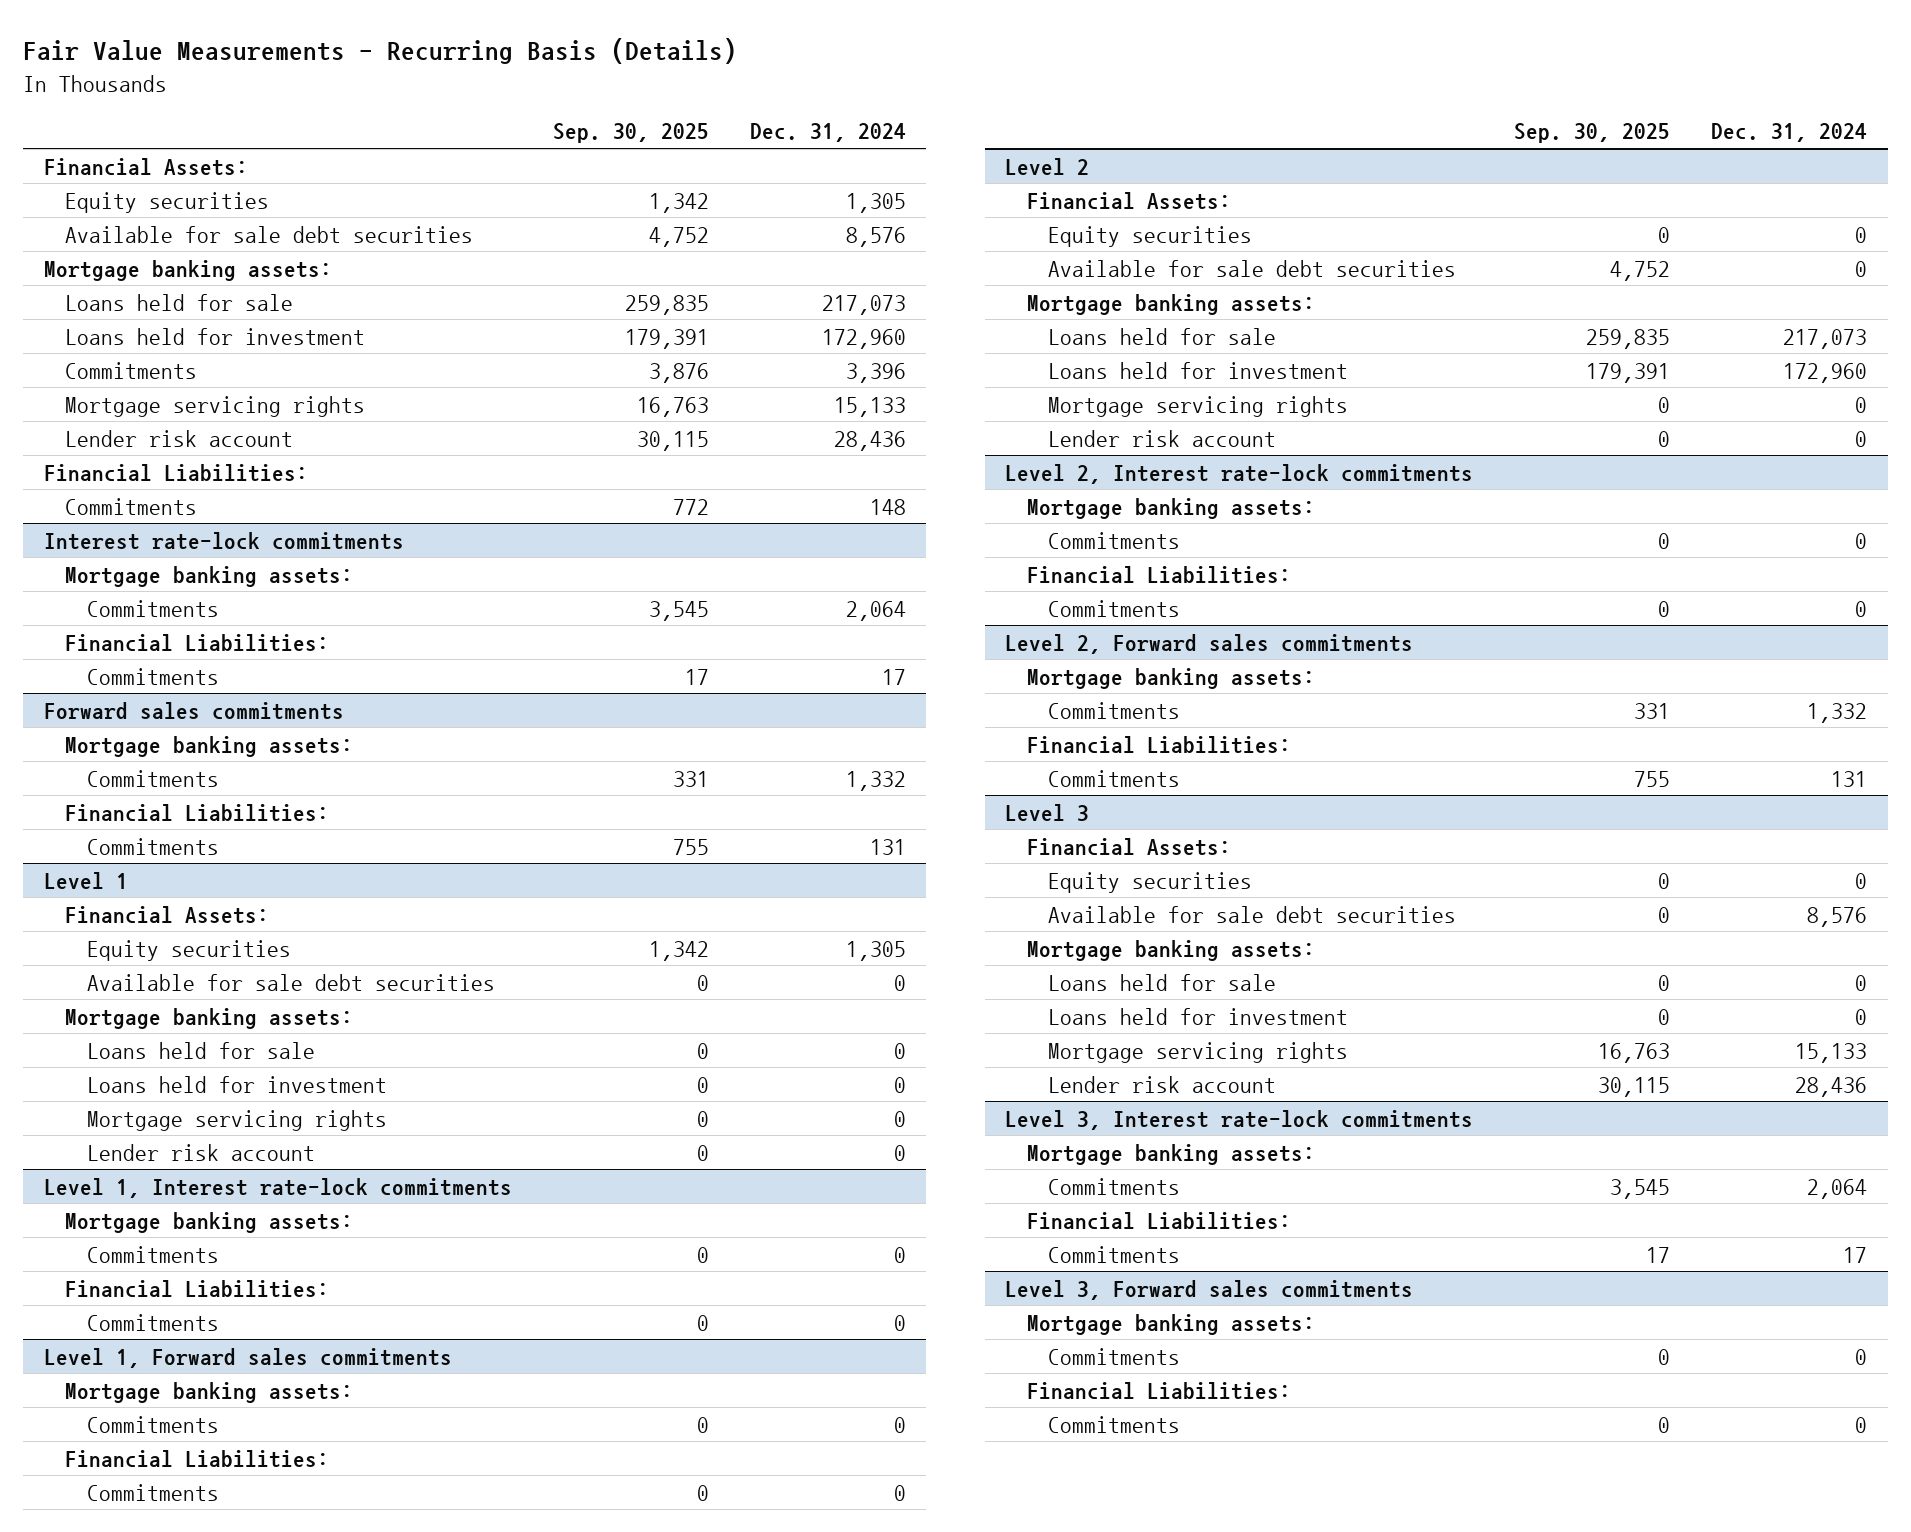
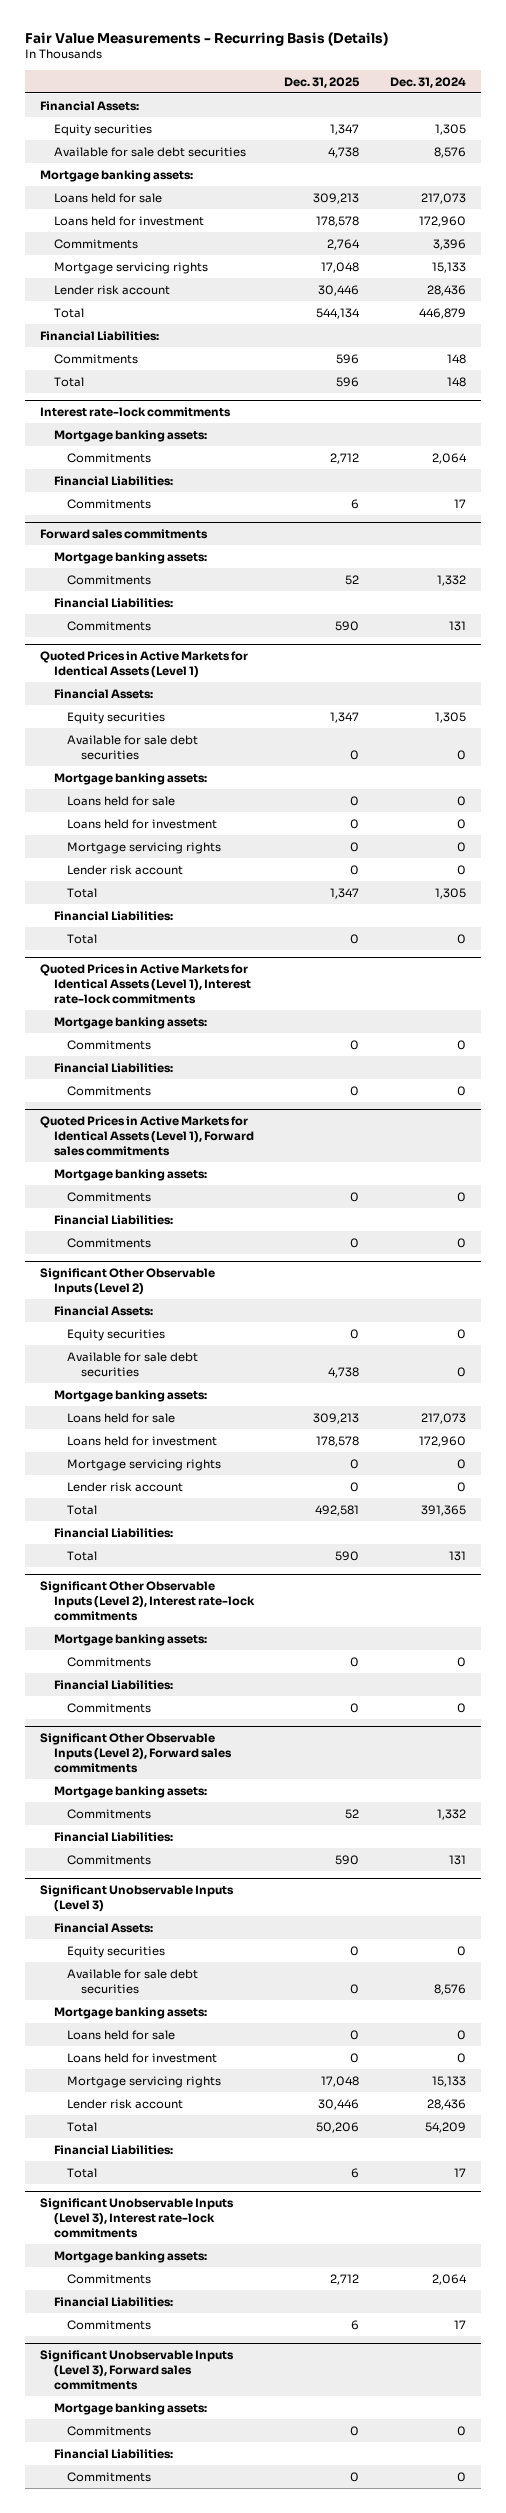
- | Sep. 30, 2025 | Dec. 31, 2024
+ | Dec. 31, 2025 | Dec. 31, 2024
+ Total | 544,134 | 446,879
+ Total | 596 | 148
- Level 1
+ Quoted Prices in Active Markets for Identical Assets (Level 1)
- Level 1, Interest rate-lock commitments
+ Total | 1,347 | 1,305
+ Financial Liabilities:
+ Total | 0 | 0
+ Quoted Prices in Active Markets for Identical Assets (Level 1), Interest rate-lock commitments
- Level 1, Forward sales commitments
+ Quoted Prices in Active Markets for Identical Assets (Level 1), Forward sales commitments
- Level 2
+ Significant Other Observable Inputs (Level 2)
- Level 2, Interest rate-lock commitments
+ Total | 492,581 | 391,365
+ Financial Liabilities:
+ Total | 590 | 131
+ Significant Other Observable Inputs (Level 2), Interest rate-lock commitments
- Level 2, Forward sales commitments
+ Significant Other Observable Inputs (Level 2), Forward sales commitments
- Level 3
+ Significant Unobservable Inputs (Level 3)
- Level 3, Interest rate-lock commitments
+ Total | 50,206 | 54,209
+ Financial Liabilities:
+ Total | 6 | 17
+ Significant Unobservable Inputs (Level 3), Interest rate-lock commitments
- Level 3, Forward sales commitments
+ Significant Unobservable Inputs (Level 3), Forward sales commitments

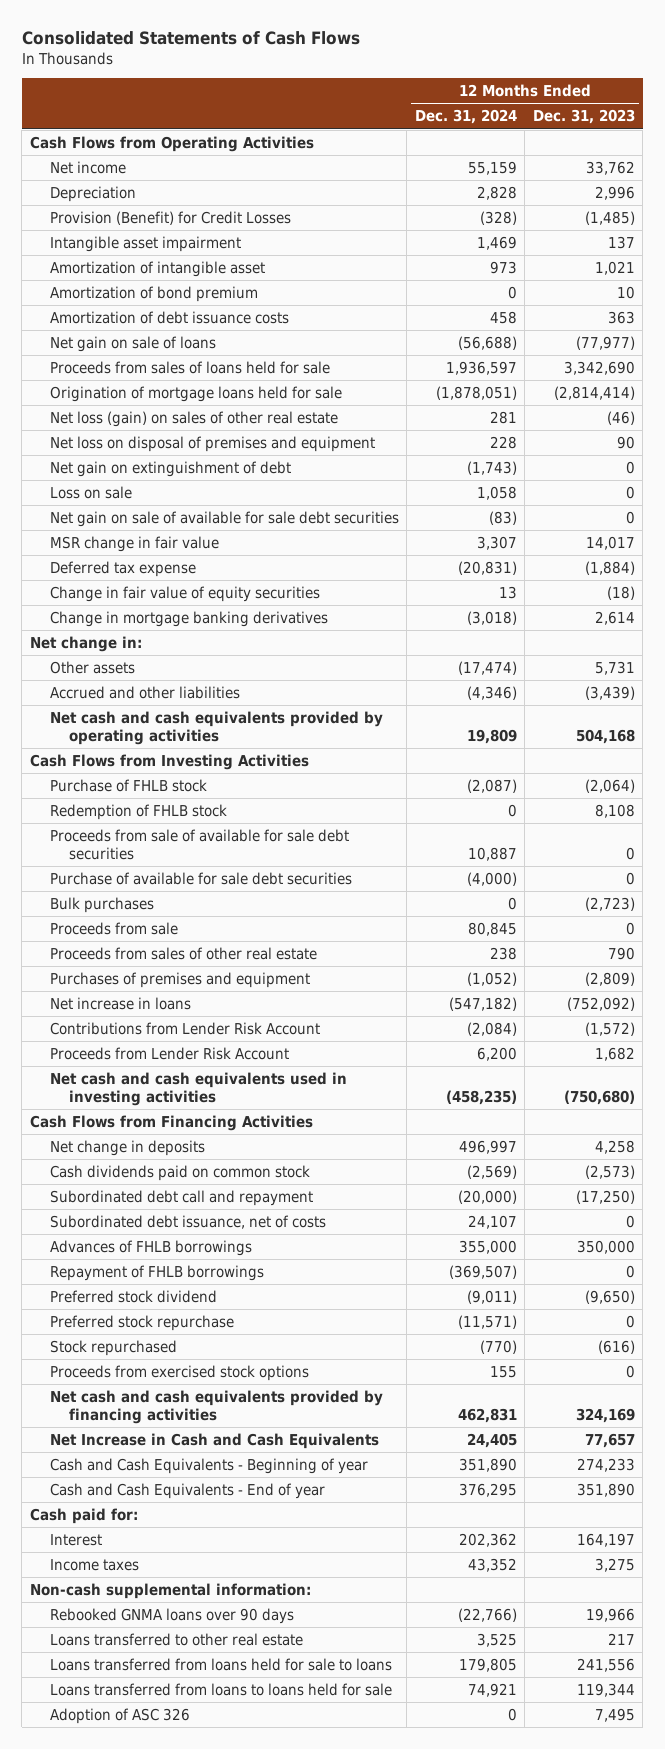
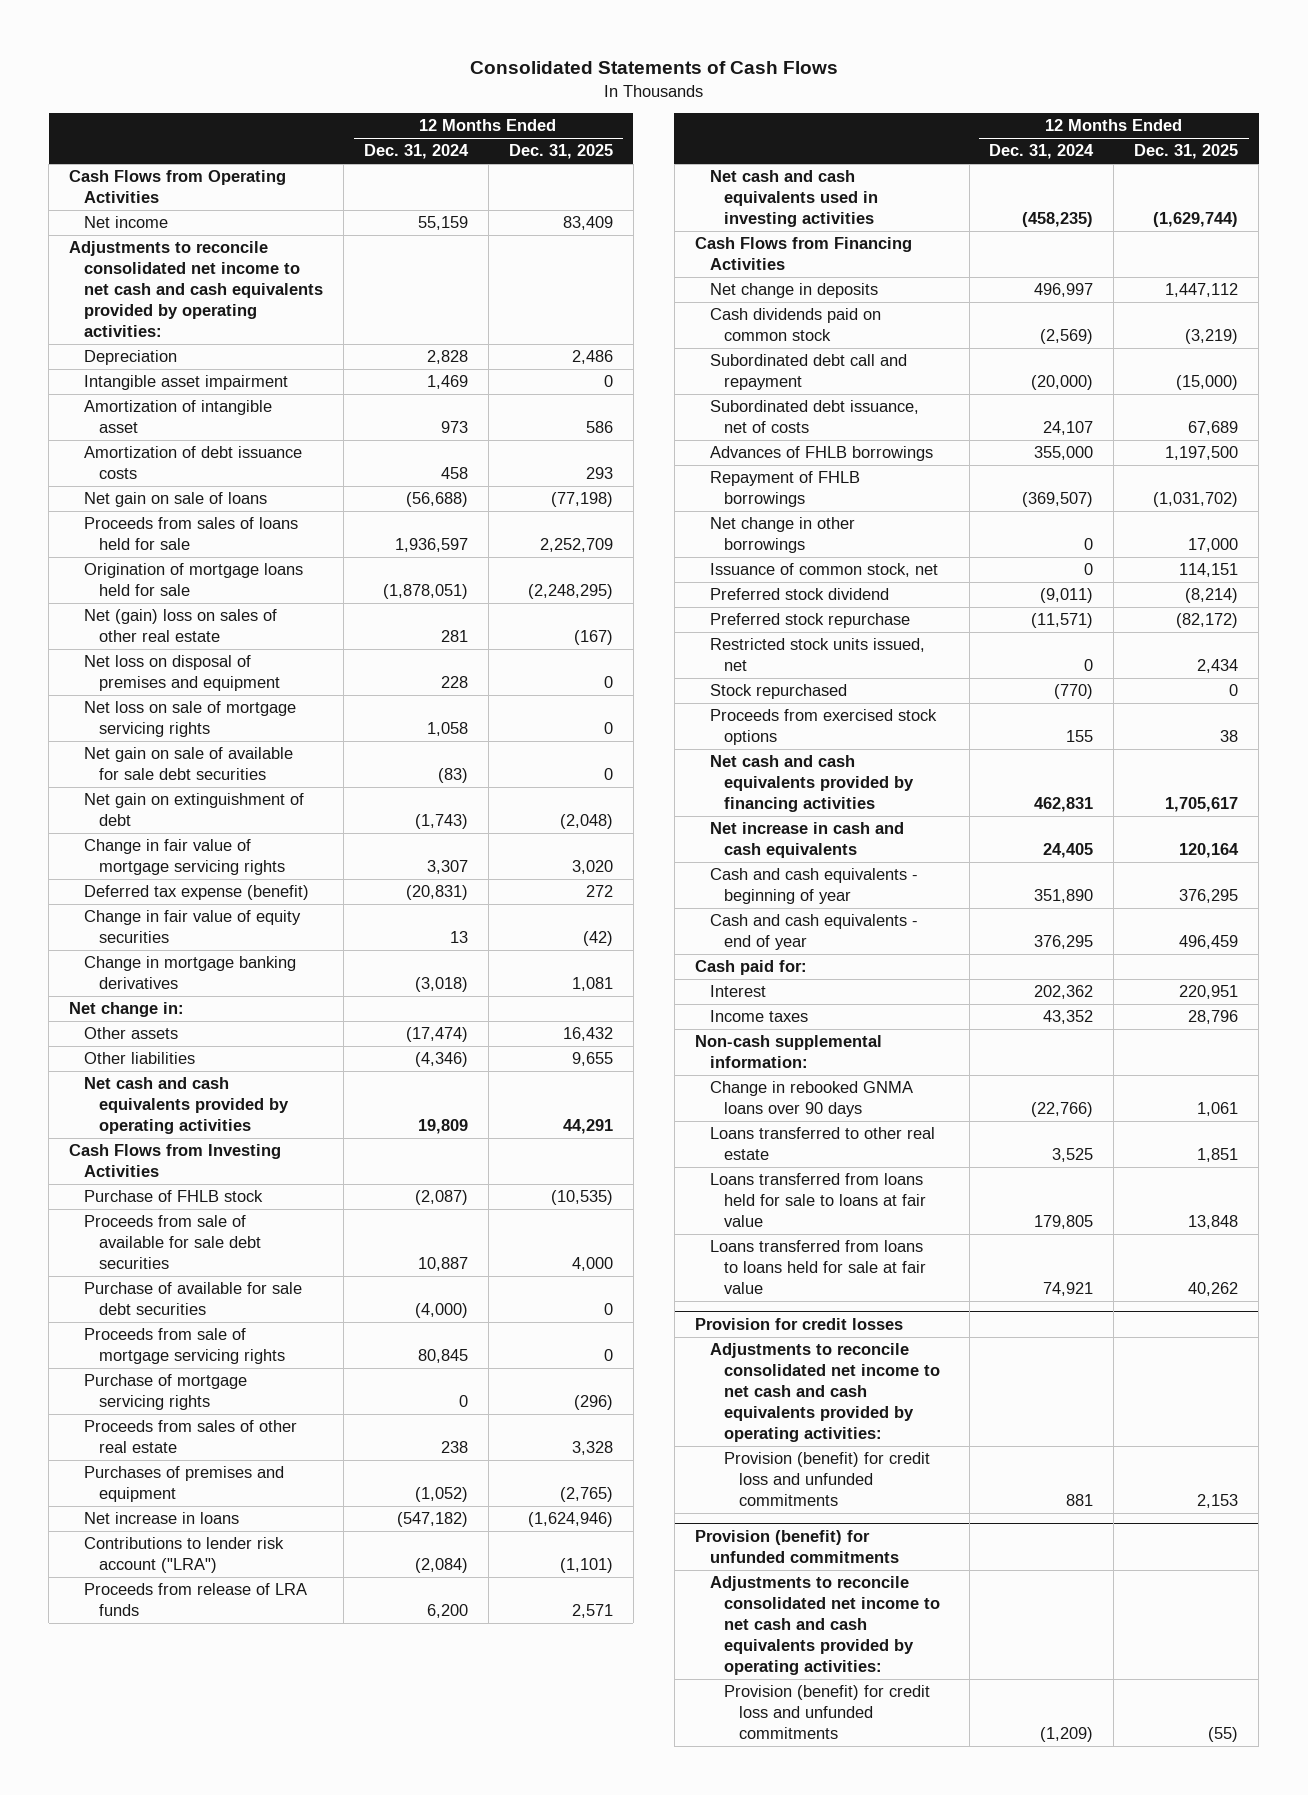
- | 12 Months Ended Dec. 31, 2024 | 12 Months Ended Dec. 31, 2023
+ | 12 Months Ended Dec. 31, 2024 | 12 Months Ended Dec. 31, 2025
+ Adjustments to reconcile consolidated net income to net cash and cash equivalents provided by operating activities:
- Provision (Benefit) for Credit Losses | (328) | (1,485)
- Amortization of bond premium | 0 | 10
- Net loss (gain) on sales of other real estate | 281 | (46)
+ Net (gain) loss on sales of other real estate | 281 | (167)
- Loss on sale | 1,058 | 0
+ Net loss on sale of mortgage servicing rights | 1,058 | 0
- MSR change in fair value | 3,307 | 14,017
- Deferred tax expense | (20,831) | (1,884)
moved down: Net gain on extinguishment of debt | (1,743) | (2,048)
+ Change in fair value of mortgage servicing rights | 3,307 | 3,020
+ Deferred tax expense (benefit) | (20,831) | 272
- Accrued and other liabilities | (4,346) | (3,439)
+ Other liabilities | (4,346) | 9,655
- Redemption of FHLB stock | 0 | 8,108
- Bulk purchases | 0 | (2,723)
- Proceeds from sale | 80,845 | 0
+ Proceeds from sale of mortgage servicing rights | 80,845 | 0
+ Purchase of mortgage servicing rights | 0 | (296)
- Contributions from Lender Risk Account | (2,084) | (1,572)
- Proceeds from Lender Risk Account | 6,200 | 1,682
+ Contributions to lender risk account ("LRA") | (2,084) | (1,101)
+ Proceeds from release of LRA funds | 6,200 | 2,571
+ Net change in other borrowings | 0 | 17,000
+ Issuance of common stock, net | 0 | 114,151
+ Restricted stock units issued, net | 0 | 2,434
- Net Increase in Cash and Cash Equivalents | 24,405 | 77,657
- Cash and Cash Equivalents - Beginning of year | 351,890 | 274,233
- Cash and Cash Equivalents - End of year | 376,295 | 351,890
+ Net increase in cash and cash equivalents | 24,405 | 120,164
+ Cash and cash equivalents - beginning of year | 351,890 | 376,295
+ Cash and cash equivalents - end of year | 376,295 | 496,459
- Rebooked GNMA loans over 90 days | (22,766) | 19,966
+ Change in rebooked GNMA loans over 90 days | (22,766) | 1,061
- Loans transferred from loans held for sale to loans | 179,805 | 241,556
- Loans transferred from loans to loans held for sale | 74,921 | 119,344
- Adoption of ASC 326 | 0 | 7,495
+ Loans transferred from loans held for sale to loans at fair value | 179,805 | 13,848
+ Loans transferred from loans to loans held for sale at fair value | 74,921 | 40,262
+ Provision for credit losses
+ Adjustments to reconcile consolidated net income to net cash and cash equivalents provided by operating activities:
+ Provision (benefit) for credit loss and unfunded commitments | 881 | 2,153
+ Provision (benefit) for unfunded commitments
+ Adjustments to reconcile consolidated net income to net cash and cash equivalents provided by operating activities:
+ Provision (benefit) for credit loss and unfunded commitments | (1,209) | (55)

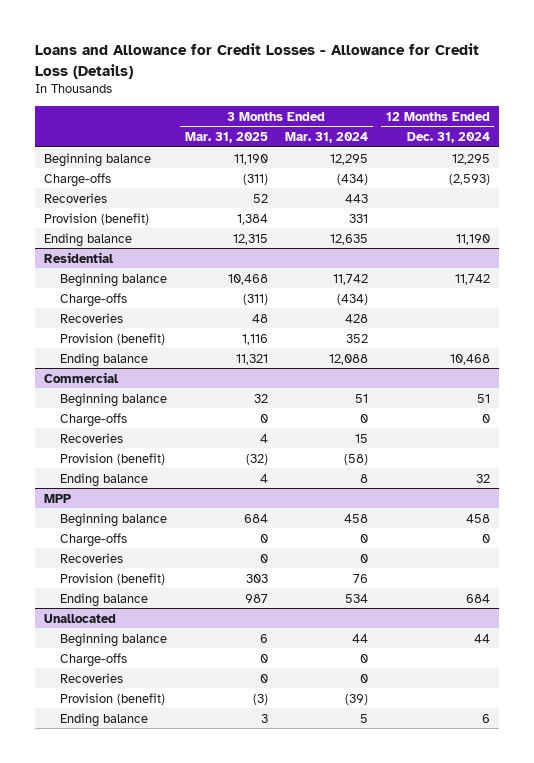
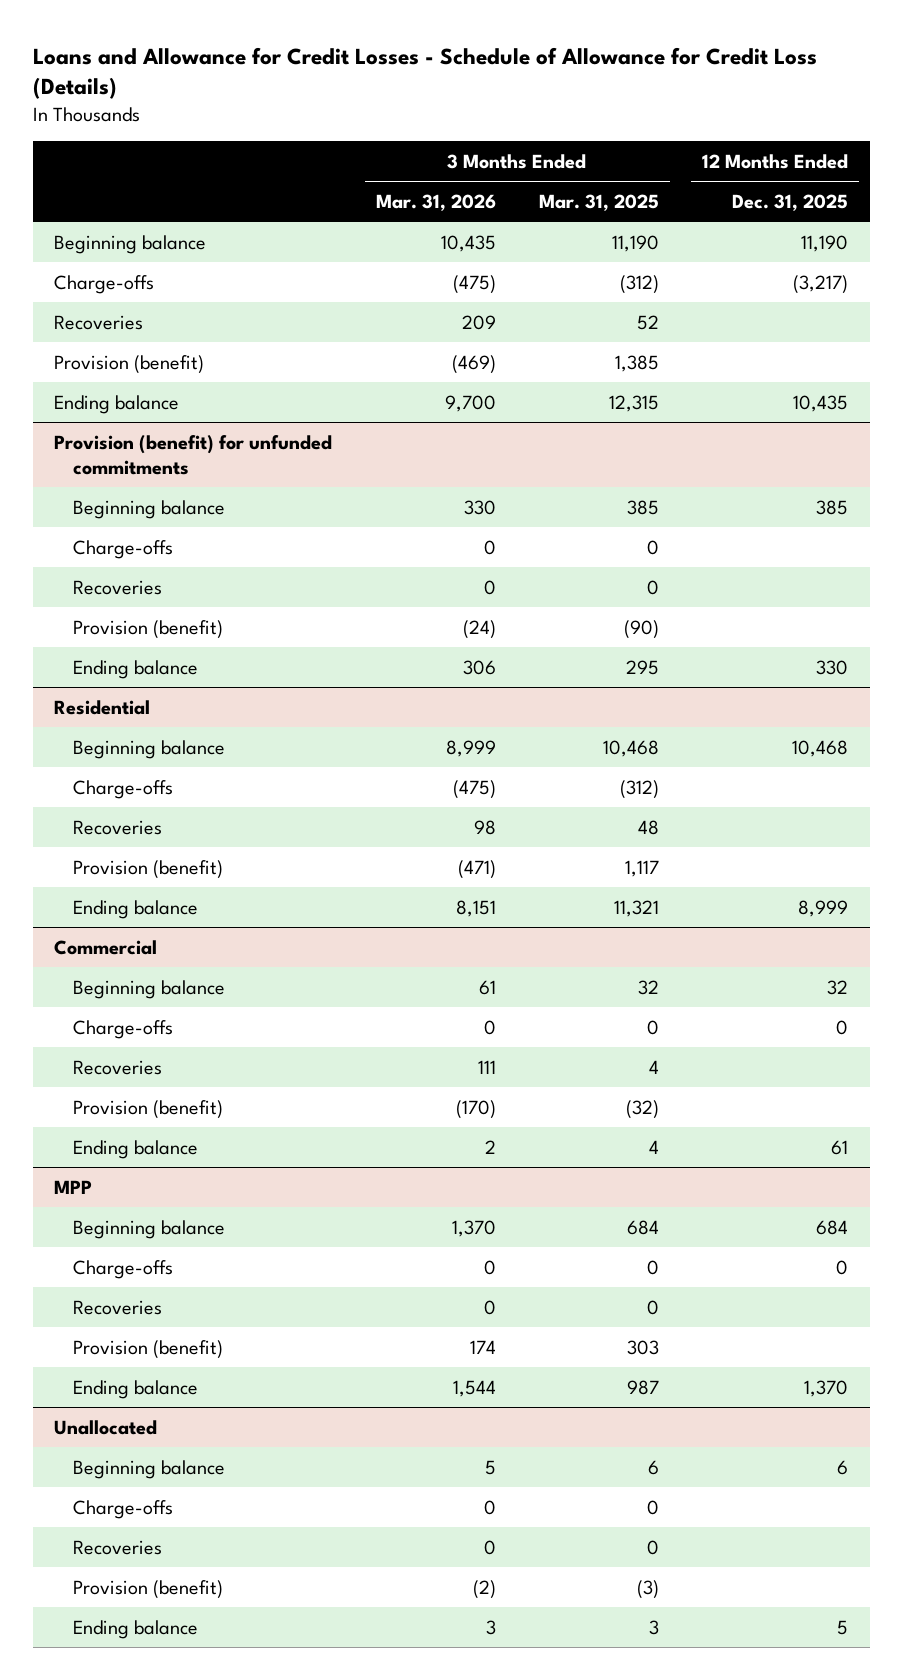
- Loans and Allowance for Credit Losses - Allowance for Credit Loss (Details)
+ Loans and Allowance for Credit Losses - Schedule of Allowance for Credit Loss (Details)
- | 3 Months Ended Mar. 31, 2025 | 3 Months Ended Mar. 31, 2024 | 12 Months Ended Dec. 31, 2024
+ | 3 Months Ended Mar. 31, 2026 | 3 Months Ended Mar. 31, 2025 | 12 Months Ended Dec. 31, 2025
- Charge-offs | (311) | (434) | (2,593)
+ Charge-offs | (475) | (312) | (3,217)
- Provision (benefit) | 1,384 | 331 |
+ Provision (benefit) | (469) | 1,385 |
+ Provision (benefit) for unfunded commitments
+ Beginning balance | 330 | 385 | 385
+ Charge-offs | 0 | 0 |
+ Recoveries | 0 | 0 |
+ Provision (benefit) | (24) | (90) |
+ Ending balance | 306 | 295 | 330
@ Residential
- Charge-offs | (311) | (434) |
+ Charge-offs | (475) | (312) |
- Provision (benefit) | 1,116 | 352 |
+ Provision (benefit) | (471) | 1,117 |

